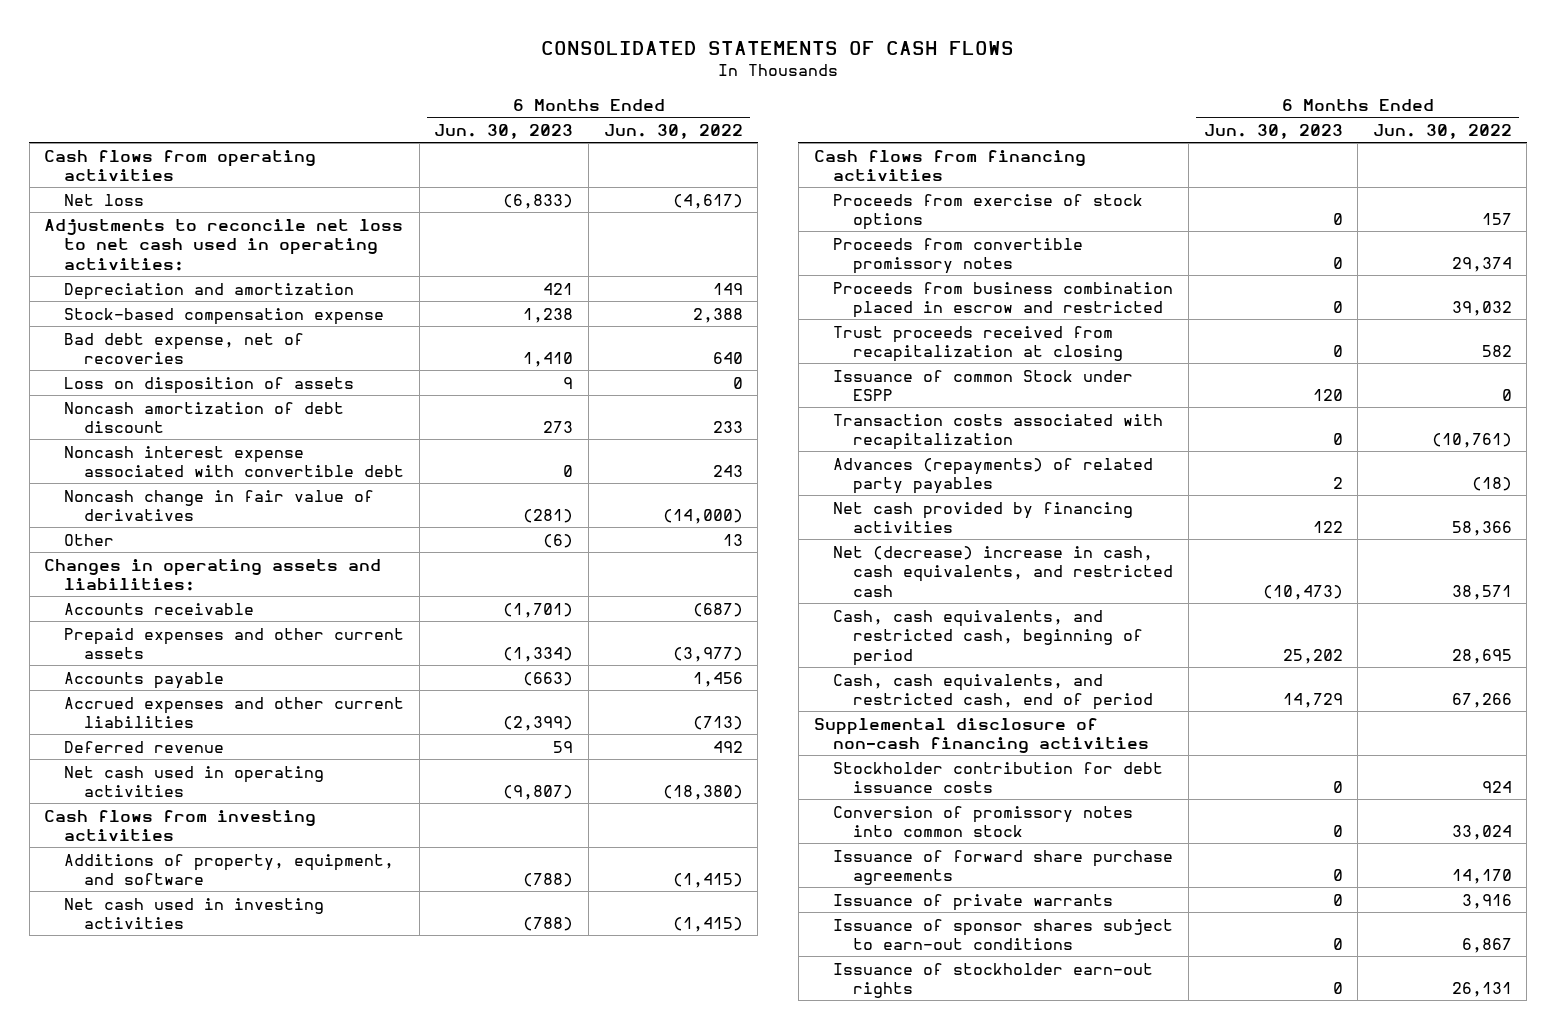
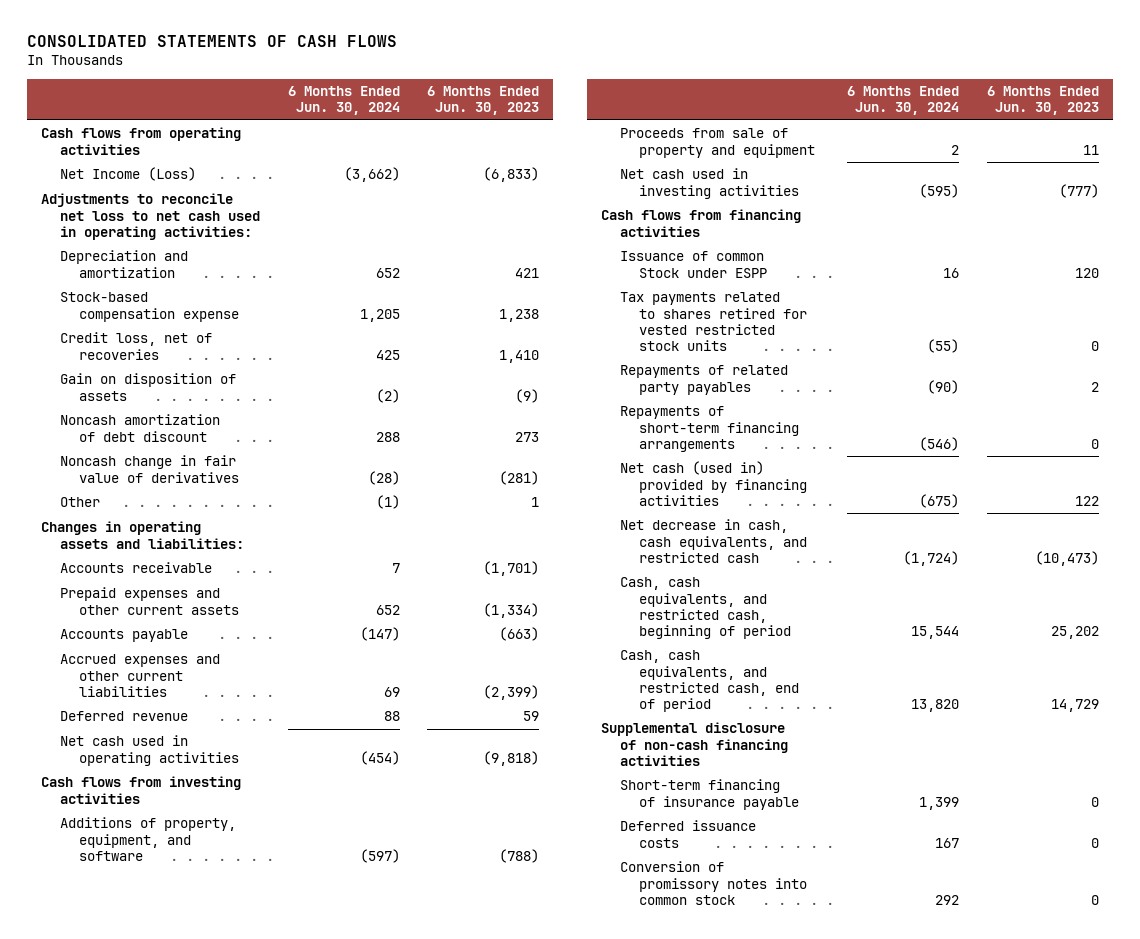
- | 6 Months Ended Jun. 30, 2023 | 6 Months Ended Jun. 30, 2022
+ | 6 Months Ended Jun. 30, 2024 | 6 Months Ended Jun. 30, 2023
- Net loss | (6,833) | (4,617)
+ Net Income (Loss) | (3,662) | (6,833)
- Bad debt expense, net of recoveries | 1,410 | 640
- Loss on disposition of assets | 9 | 0
+ Credit loss, net of recoveries | 425 | 1,410
+ Gain on disposition of assets | (2) | (9)
- Noncash interest expense associated with convertible debt | 0 | 243
- Other | (6) | 13
+ Other | (1) | 1
- Net cash used in operating activities | (9,807) | (18,380)
+ Net cash used in operating activities | (454) | (9,818)
- Net cash used in investing activities | (788) | (1,415)
+ Proceeds from sale of property and equipment | 2 | 11
+ Net cash used in investing activities | (595) | (777)
- Proceeds from exercise of stock options | 0 | 157
- Proceeds from convertible promissory notes | 0 | 29,374
- Proceeds from business combination placed in escrow and restricted | 0 | 39,032
- Trust proceeds received from recapitalization at closing | 0 | 582
- Transaction costs associated with recapitalization | 0 | (10,761)
- Advances (repayments) of related party payables | 2 | (18)
- Net cash provided by financing activities | 122 | 58,366
- Net (decrease) increase in cash, cash equivalents, and restricted cash | (10,473) | 38,571
+ Tax payments related to shares retired for vested restricted stock units | (55) | 0
+ Repayments of related party payables | (90) | 2
+ Repayments of short-term financing arrangements | (546) | 0
+ Net cash (used in) provided by financing activities | (675) | 122
+ Net decrease in cash, cash equivalents, and restricted cash | (1,724) | (10,473)
- Stockholder contribution for debt issuance costs | 0 | 924
+ Short-term financing of insurance payable | 1,399 | 0
+ Deferred issuance costs | 167 | 0
- Issuance of forward share purchase agreements | 0 | 14,170
- Issuance of private warrants | 0 | 3,916
- Issuance of sponsor shares subject to earn-out conditions | 0 | 6,867
- Issuance of stockholder earn-out rights | 0 | 26,131

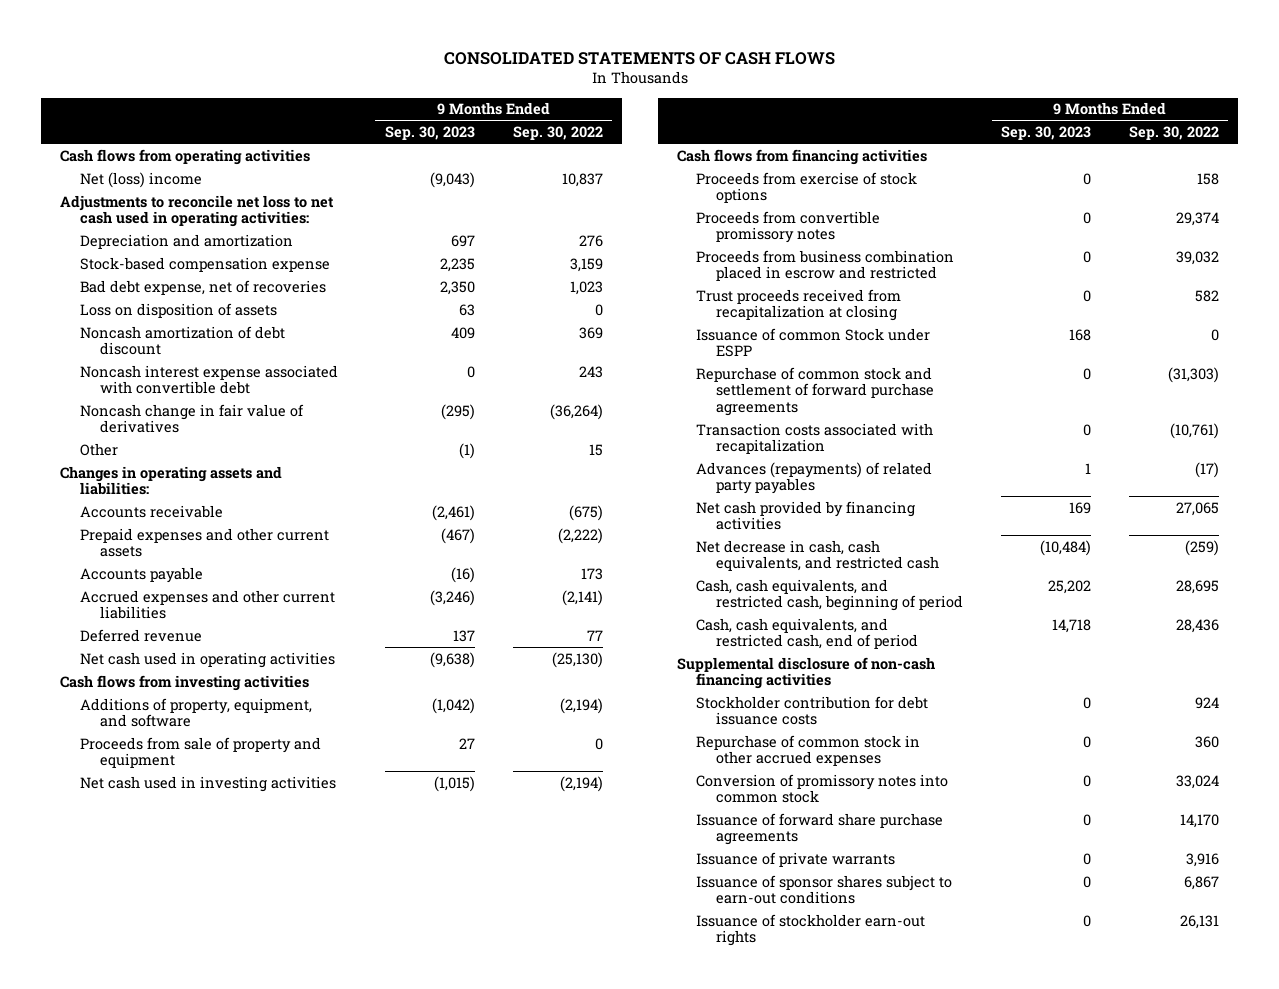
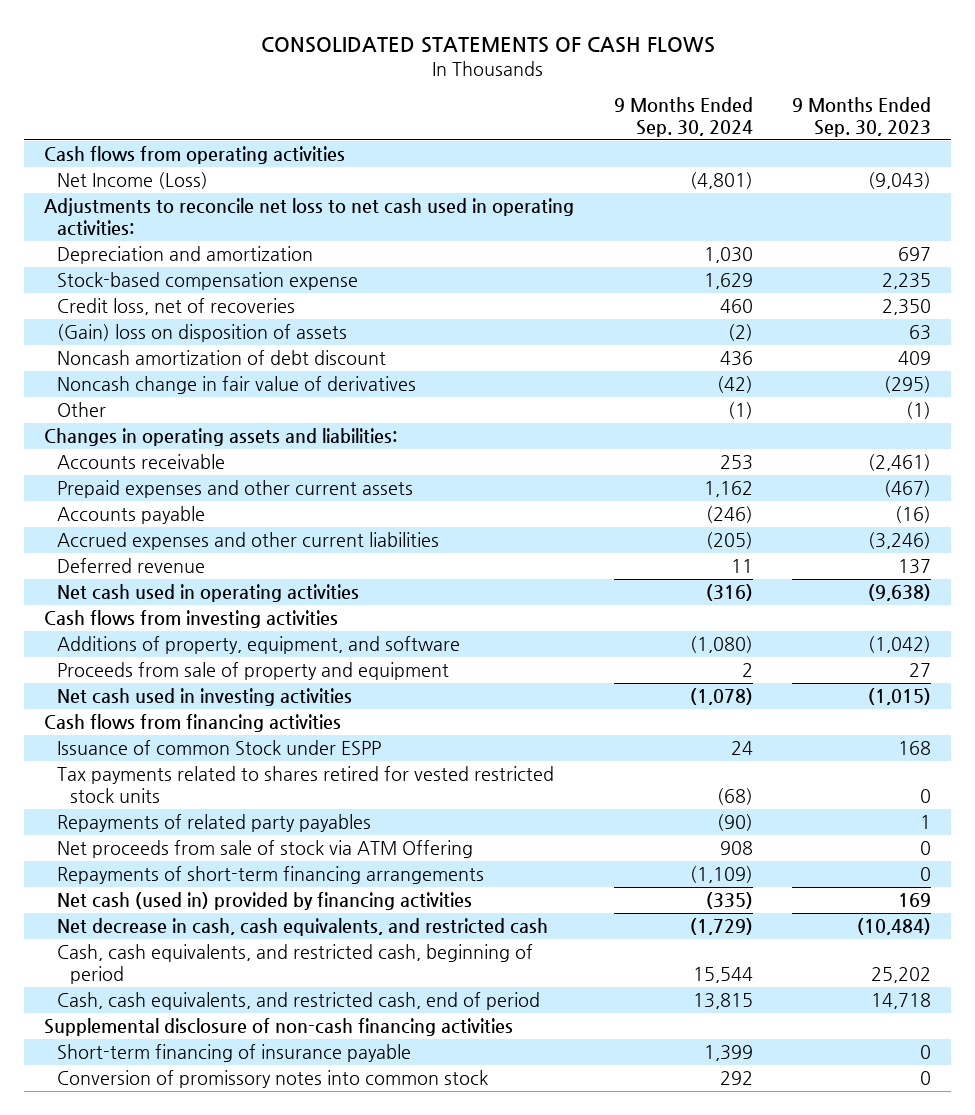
- | 9 Months Ended Sep. 30, 2023 | 9 Months Ended Sep. 30, 2022
+ | 9 Months Ended Sep. 30, 2024 | 9 Months Ended Sep. 30, 2023
- Net (loss) income | (9,043) | 10,837
+ Net Income (Loss) | (4,801) | (9,043)
- Bad debt expense, net of recoveries | 2,350 | 1,023
- Loss on disposition of assets | 63 | 0
+ Credit loss, net of recoveries | 460 | 2,350
+ (Gain) loss on disposition of assets | (2) | 63
- Noncash interest expense associated with convertible debt | 0 | 243
- Proceeds from exercise of stock options | 0 | 158
- Proceeds from convertible promissory notes | 0 | 29,374
- Proceeds from business combination placed in escrow and restricted | 0 | 39,032
- Trust proceeds received from recapitalization at closing | 0 | 582
- Repurchase of common stock and settlement of forward purchase agreements | 0 | (31,303)
- Transaction costs associated with recapitalization | 0 | (10,761)
- Advances (repayments) of related party payables | 1 | (17)
- Net cash provided by financing activities | 169 | 27,065
+ Tax payments related to shares retired for vested restricted stock units | (68) | 0
+ Repayments of related party payables | (90) | 1
+ Net proceeds from sale of stock via ATM Offering | 908 | 0
+ Repayments of short-term financing arrangements | (1,109) | 0
+ Net cash (used in) provided by financing activities | (335) | 169
- Stockholder contribution for debt issuance costs | 0 | 924
- Repurchase of common stock in other accrued expenses | 0 | 360
+ Short-term financing of insurance payable | 1,399 | 0
- Issuance of forward share purchase agreements | 0 | 14,170
- Issuance of private warrants | 0 | 3,916
- Issuance of sponsor shares subject to earn-out conditions | 0 | 6,867
- Issuance of stockholder earn-out rights | 0 | 26,131

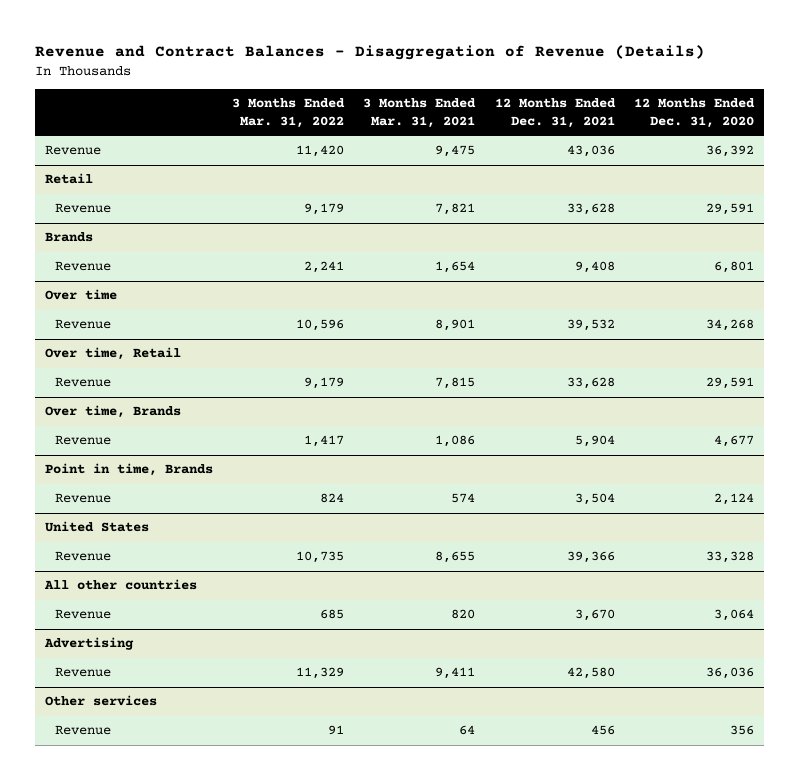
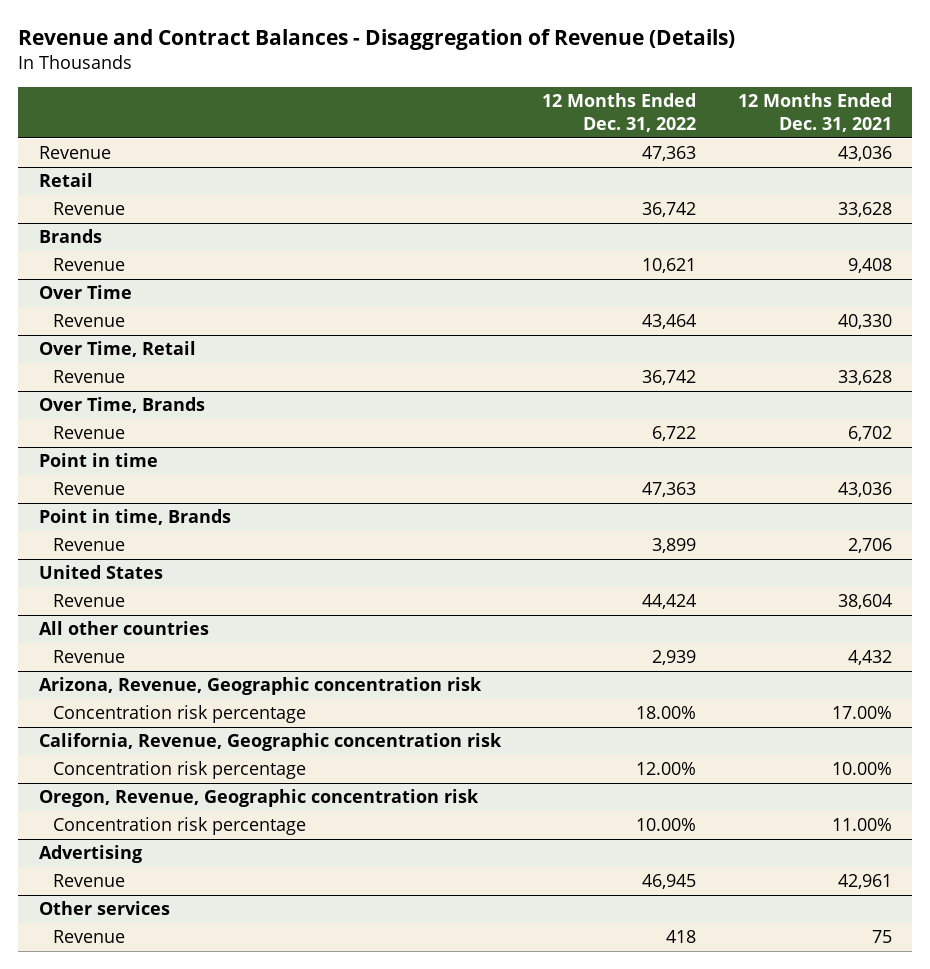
- | 3 Months Ended Mar. 31, 2022 | 3 Months Ended Mar. 31, 2021 | 12 Months Ended Dec. 31, 2021 | 12 Months Ended Dec. 31, 2020
+ | 12 Months Ended Dec. 31, 2022 | 12 Months Ended Dec. 31, 2021
- Over time
- Revenue | 10,596 | 8,901 | 39,532 | 34,268
- Over time, Retail
+ Over Time
+ Revenue | 43,464 | 40,330
+ Over Time, Retail
- Over time, Brands
- Revenue | 1,417 | 1,086 | 5,904 | 4,677
+ Over Time, Brands
+ Revenue | 6,722 | 6,702
+ Point in time
+ Revenue | 47,363 | 43,036
@ Point in time, Brands
- Revenue | 824 | 574 | 3,504 | 2,124
+ Revenue | 3,899 | 2,706
@ United States
- Revenue | 10,735 | 8,655 | 39,366 | 33,328
+ Revenue | 44,424 | 38,604
@ All other countries
- Revenue | 685 | 820 | 3,670 | 3,064
+ Revenue | 2,939 | 4,432
+ Arizona, Revenue, Geographic concentration risk
+ Concentration risk percentage | 18.00% | 17.00%
+ California, Revenue, Geographic concentration risk
+ Concentration risk percentage | 12.00% | 10.00%
+ Oregon, Revenue, Geographic concentration risk
+ Concentration risk percentage | 10.00% | 11.00%
@ Advertising
- Revenue | 11,329 | 9,411 | 42,580 | 36,036
+ Revenue | 46,945 | 42,961
@ Other services
- Revenue | 91 | 64 | 456 | 356
+ Revenue | 418 | 75

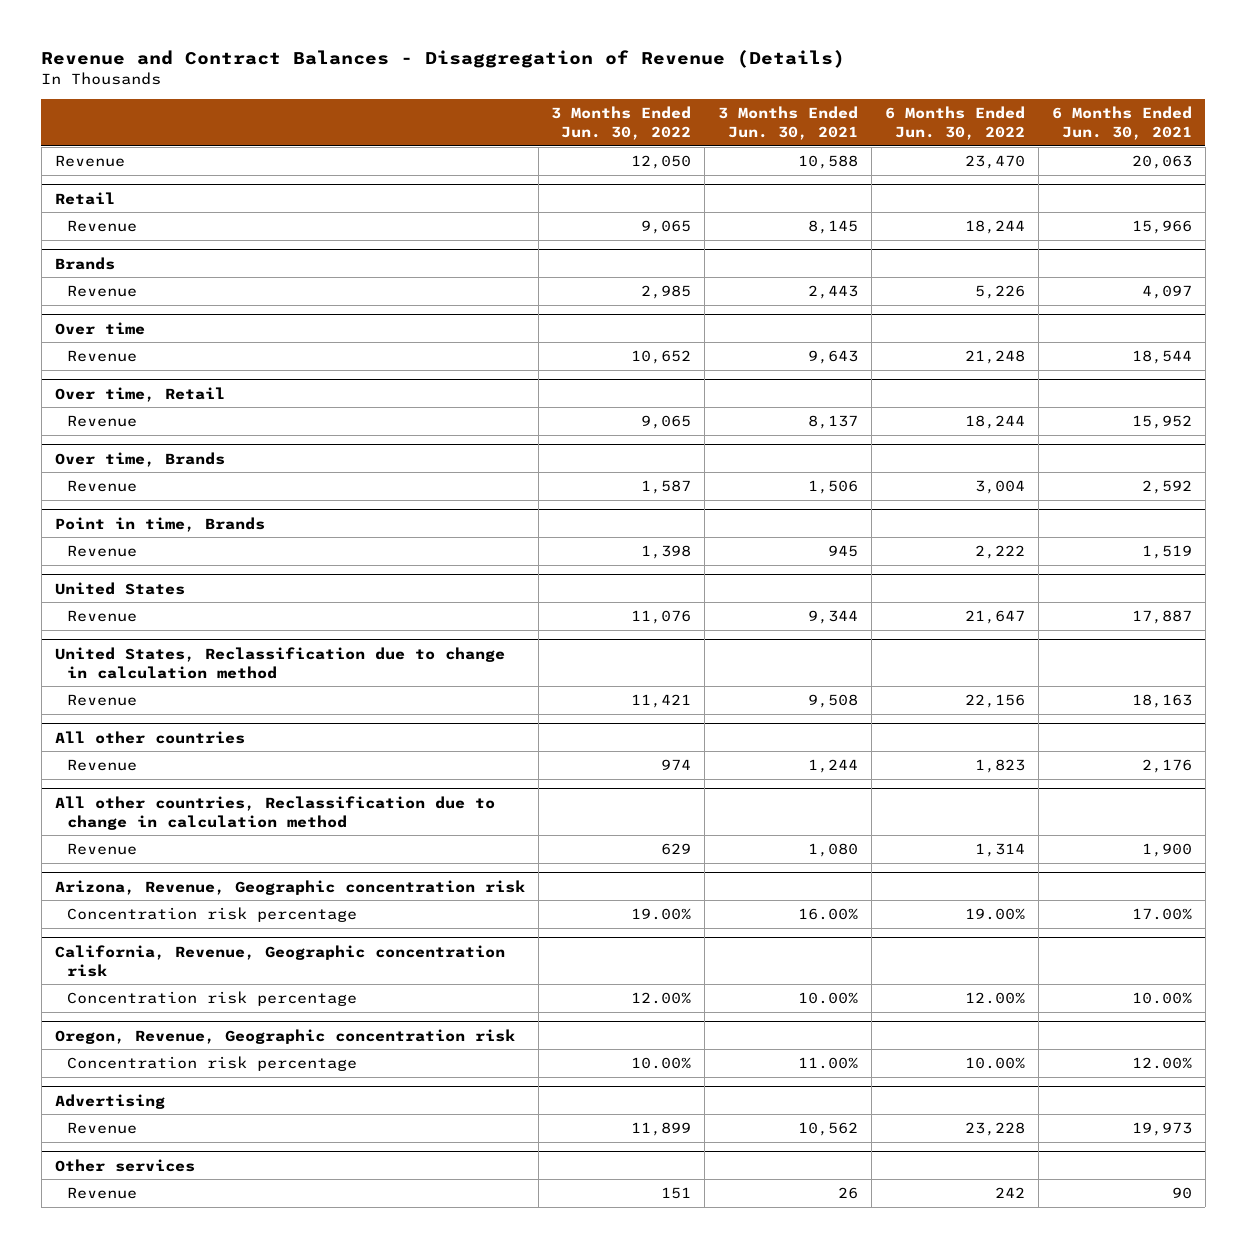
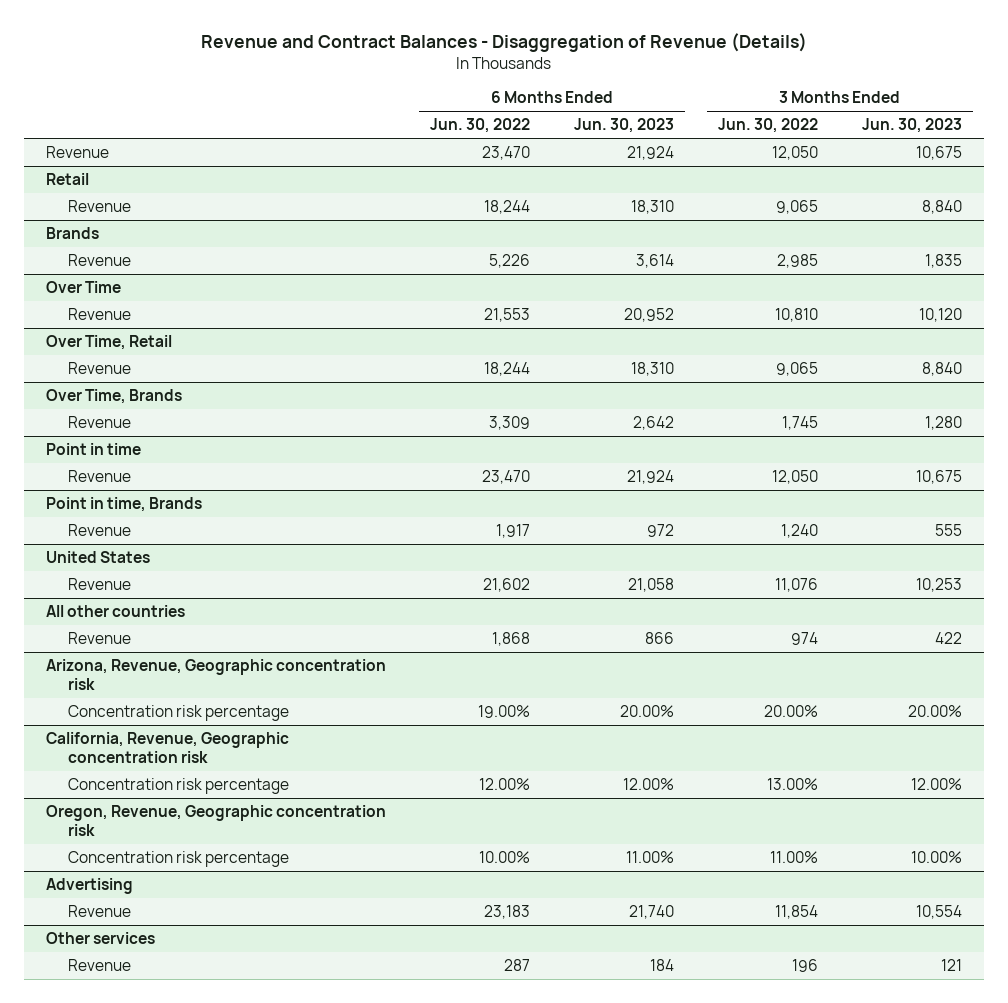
- | 3 Months Ended Jun. 30, 2022 | 3 Months Ended Jun. 30, 2021 | 6 Months Ended Jun. 30, 2022 | 6 Months Ended Jun. 30, 2021
+ | 6 Months Ended Jun. 30, 2022 | 6 Months Ended Jun. 30, 2023 | 3 Months Ended Jun. 30, 2022 | 3 Months Ended Jun. 30, 2023
- Over time
- Revenue | 10,652 | 9,643 | 21,248 | 18,544
- Over time, Retail
+ Over Time
+ Revenue | 21,553 | 20,952 | 10,810 | 10,120
+ Over Time, Retail
- Over time, Brands
- Revenue | 1,587 | 1,506 | 3,004 | 2,592
+ Over Time, Brands
+ Revenue | 3,309 | 2,642 | 1,745 | 1,280
+ Point in time
+ Revenue | 23,470 | 21,924 | 12,050 | 10,675
@ Point in time, Brands
- Revenue | 1,398 | 945 | 2,222 | 1,519
+ Revenue | 1,917 | 972 | 1,240 | 555
@ United States
- Revenue | 11,076 | 9,344 | 21,647 | 17,887
- United States, Reclassification due to change in calculation method
- Revenue | 11,421 | 9,508 | 22,156 | 18,163
@ United States
+ Revenue | 21,602 | 21,058 | 11,076 | 10,253
@ All other countries
- Revenue | 974 | 1,244 | 1,823 | 2,176
- All other countries, Reclassification due to change in calculation method
- Revenue | 629 | 1,080 | 1,314 | 1,900
@ All other countries
+ Revenue | 1,868 | 866 | 974 | 422
@ Arizona, Revenue, Geographic concentration risk
- Concentration risk percentage | 19.00% | 16.00% | 19.00% | 17.00%
+ Concentration risk percentage | 19.00% | 20.00% | 20.00% | 20.00%
@ California, Revenue, Geographic concentration risk
- Concentration risk percentage | 12.00% | 10.00% | 12.00% | 10.00%
+ Concentration risk percentage | 12.00% | 12.00% | 13.00% | 12.00%
@ Oregon, Revenue, Geographic concentration risk
- Concentration risk percentage | 10.00% | 11.00% | 10.00% | 12.00%
+ Concentration risk percentage | 10.00% | 11.00% | 11.00% | 10.00%
@ Advertising
- Revenue | 11,899 | 10,562 | 23,228 | 19,973
+ Revenue | 23,183 | 21,740 | 11,854 | 10,554
@ Other services
- Revenue | 151 | 26 | 242 | 90
+ Revenue | 287 | 184 | 196 | 121

